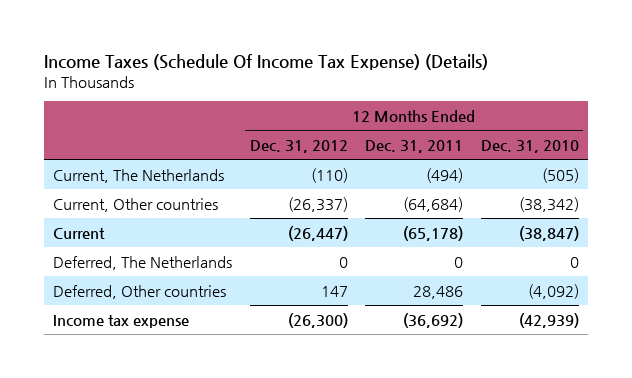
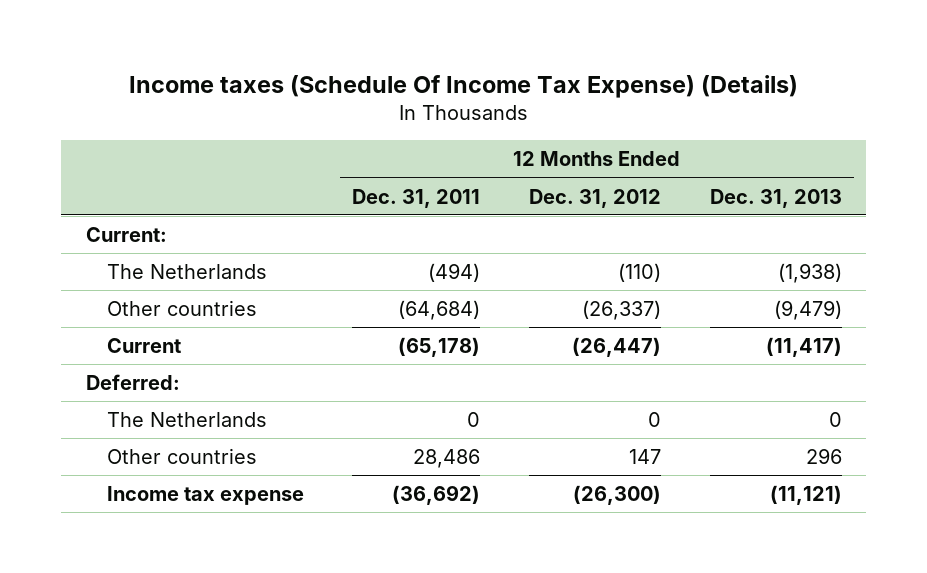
- Income Taxes (Schedule Of Income Tax Expense) (Details)
+ Income taxes (Schedule Of Income Tax Expense) (Details)
- | 12 Months Ended Dec. 31, 2012 | 12 Months Ended Dec. 31, 2011 | 12 Months Ended Dec. 31, 2010
+ | 12 Months Ended Dec. 31, 2011 | 12 Months Ended Dec. 31, 2012 | 12 Months Ended Dec. 31, 2013
- Current, The Netherlands | (110) | (494) | (505)
- Current, Other countries | (26,337) | (64,684) | (38,342)
+ Current:
+ The Netherlands | (494) | (110) | (1,938)
+ Other countries | (64,684) | (26,337) | (9,479)
- Deferred, The Netherlands | 0 | 0 | 0
- Deferred, Other countries | 147 | 28,486 | (4,092)
+ Deferred:
+ The Netherlands | 0 | 0 | 0
+ Other countries | 28,486 | 147 | 296

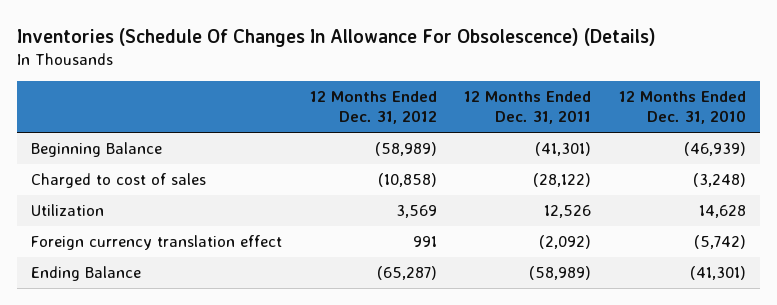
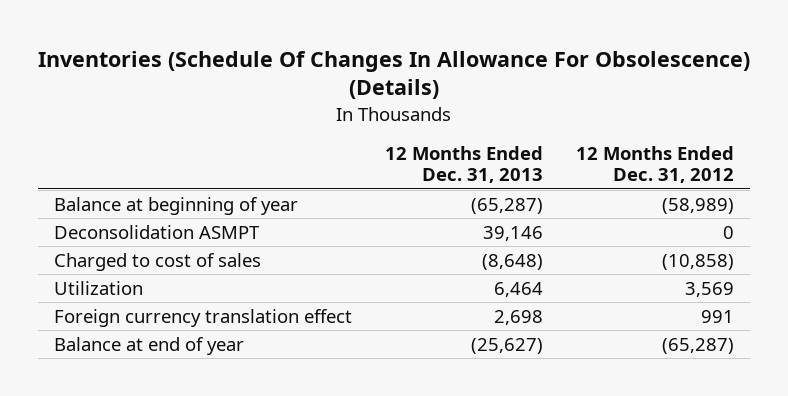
- | 12 Months Ended Dec. 31, 2012 | 12 Months Ended Dec. 31, 2011 | 12 Months Ended Dec. 31, 2010
+ | 12 Months Ended Dec. 31, 2013 | 12 Months Ended Dec. 31, 2012
- Beginning Balance | (58,989) | (41,301) | (46,939)
+ Balance at beginning of year | (65,287) | (58,989)
+ Deconsolidation ASMPT | 39,146 | 0
- Ending Balance | (65,287) | (58,989) | (41,301)
+ Balance at end of year | (25,627) | (65,287)

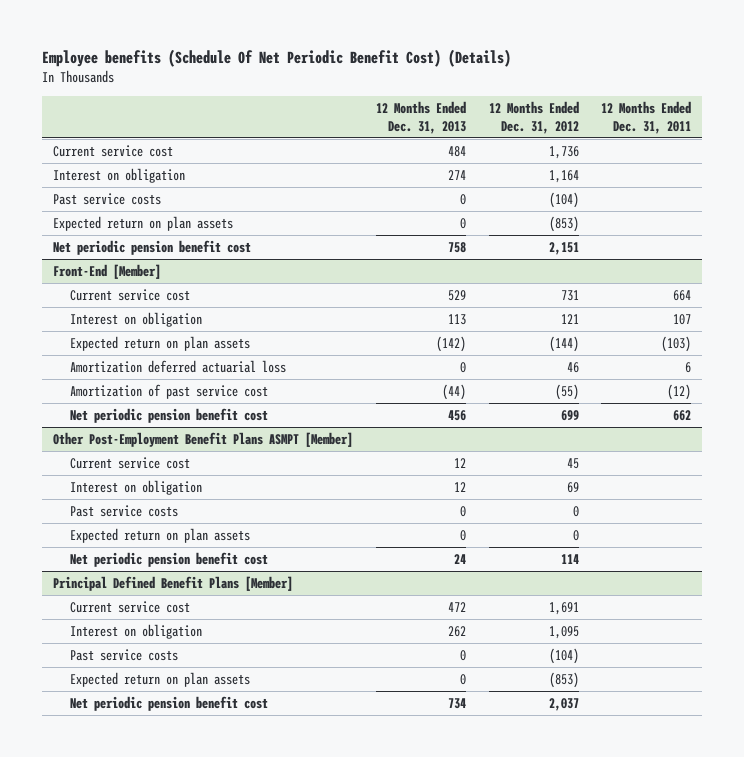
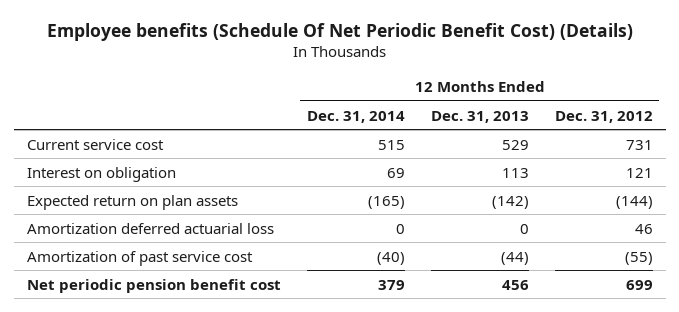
- | 12 Months Ended Dec. 31, 2013 | 12 Months Ended Dec. 31, 2012 | 12 Months Ended Dec. 31, 2011
+ | 12 Months Ended Dec. 31, 2014 | 12 Months Ended Dec. 31, 2013 | 12 Months Ended Dec. 31, 2012
- Current service cost | 484 | 1,736 |
- Interest on obligation | 274 | 1,164 |
- Past service costs | 0 | (104) |
- Expected return on plan assets | 0 | (853) |
- Net periodic pension benefit cost | 758 | 2,151 |
- Front-End [Member]
- Other Post-Employment Benefit Plans ASMPT [Member]
- Current service cost | 12 | 45 |
- Interest on obligation | 12 | 69 |
- Past service costs | 0 | 0 |
- Expected return on plan assets | 0 | 0 |
- Net periodic pension benefit cost | 24 | 114 |
- Principal Defined Benefit Plans [Member]
- Current service cost | 472 | 1,691 |
- Interest on obligation | 262 | 1,095 |
- Past service costs | 0 | (104) |
- Expected return on plan assets | 0 | (853) |
- Net periodic pension benefit cost | 734 | 2,037 |

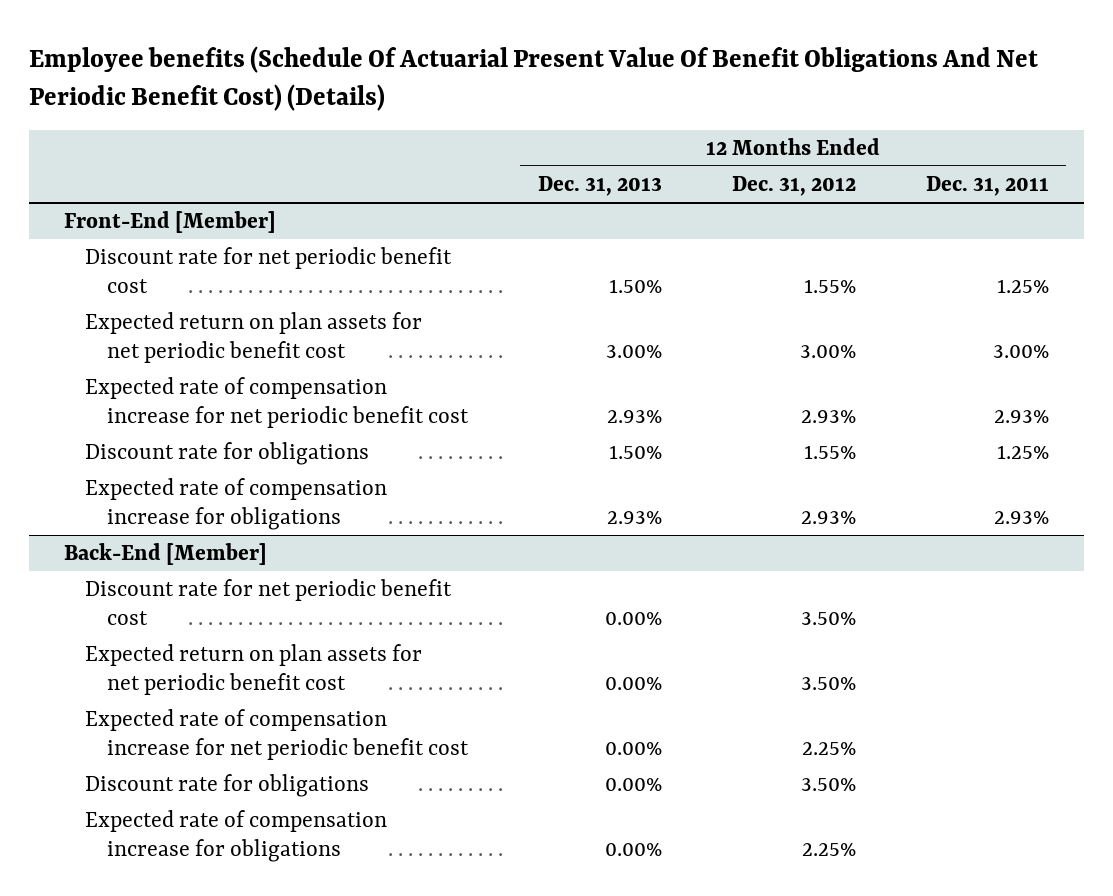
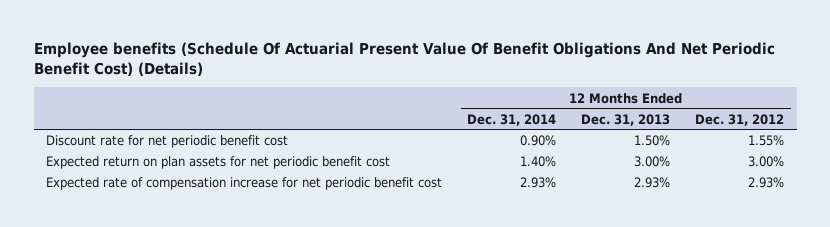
- | 12 Months Ended Dec. 31, 2013 | 12 Months Ended Dec. 31, 2012 | 12 Months Ended Dec. 31, 2011
+ | 12 Months Ended Dec. 31, 2014 | 12 Months Ended Dec. 31, 2013 | 12 Months Ended Dec. 31, 2012
- Front-End [Member]
- Discount rate for obligations | 1.50% | 1.55% | 1.25%
- Expected rate of compensation increase for obligations | 2.93% | 2.93% | 2.93%
- Back-End [Member]
- Discount rate for net periodic benefit cost | 0.00% | 3.50% |
- Expected return on plan assets for net periodic benefit cost | 0.00% | 3.50% |
- Expected rate of compensation increase for net periodic benefit cost | 0.00% | 2.25% |
- Discount rate for obligations | 0.00% | 3.50% |
- Expected rate of compensation increase for obligations | 0.00% | 2.25% |

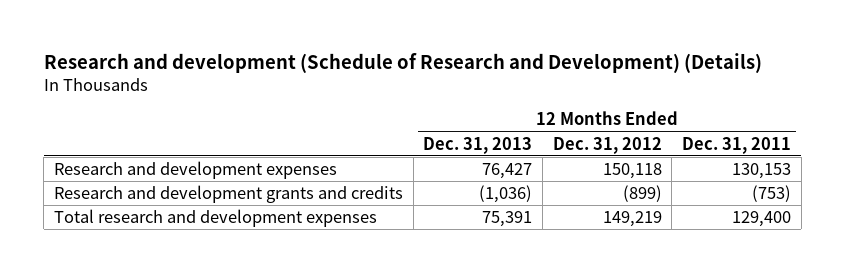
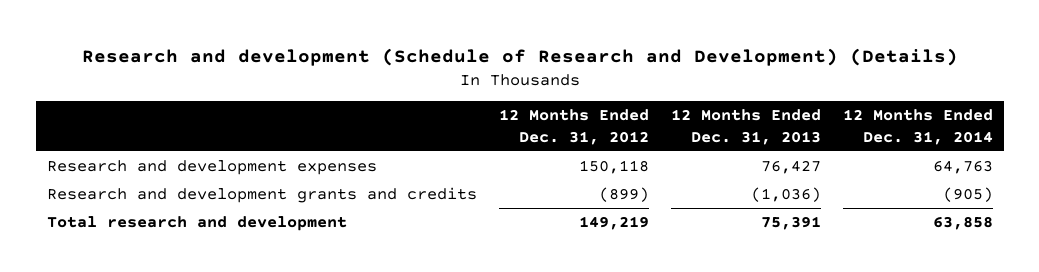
- | 12 Months Ended Dec. 31, 2013 | 12 Months Ended Dec. 31, 2012 | 12 Months Ended Dec. 31, 2011
+ | 12 Months Ended Dec. 31, 2012 | 12 Months Ended Dec. 31, 2013 | 12 Months Ended Dec. 31, 2014
- Total research and development expenses | 75,391 | 149,219 | 129,400
+ Total research and development | 149,219 | 75,391 | 63,858

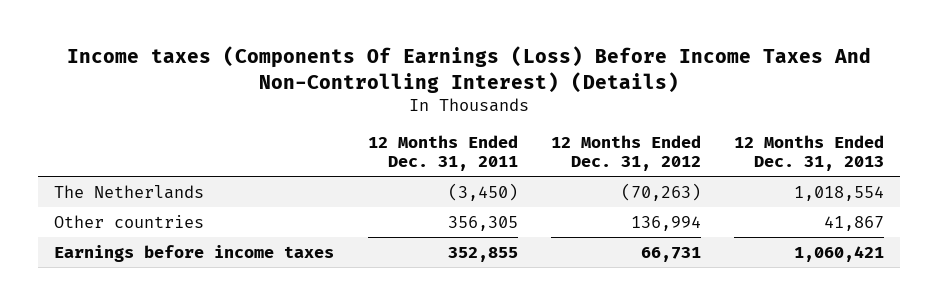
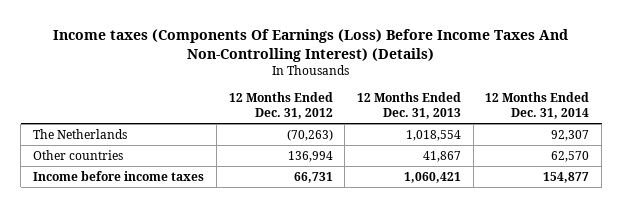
- | 12 Months Ended Dec. 31, 2011 | 12 Months Ended Dec. 31, 2012 | 12 Months Ended Dec. 31, 2013
+ | 12 Months Ended Dec. 31, 2012 | 12 Months Ended Dec. 31, 2013 | 12 Months Ended Dec. 31, 2014
- Earnings before income taxes | 352,855 | 66,731 | 1,060,421
+ Income before income taxes | 66,731 | 1,060,421 | 154,877

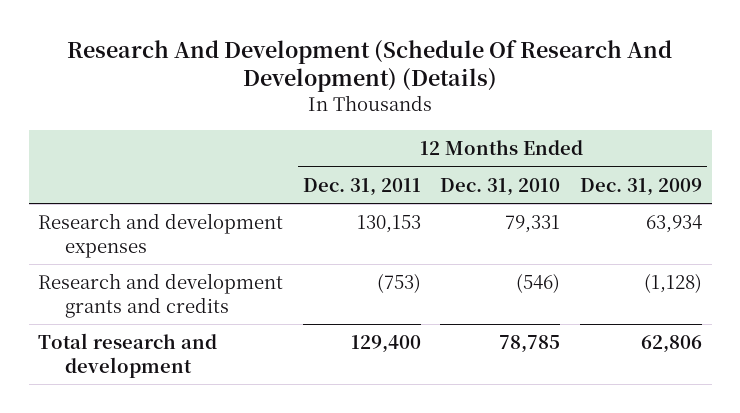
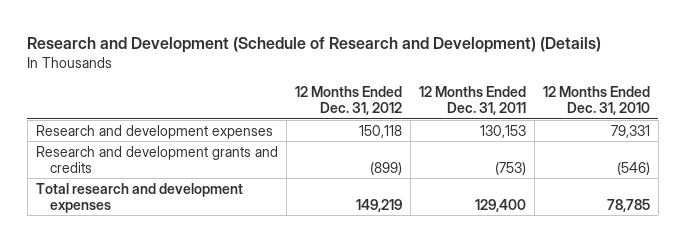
- Research And Development (Schedule Of Research And Development) (Details)
+ Research and Development (Schedule of Research and Development) (Details)
- | 12 Months Ended Dec. 31, 2011 | 12 Months Ended Dec. 31, 2010 | 12 Months Ended Dec. 31, 2009
+ | 12 Months Ended Dec. 31, 2012 | 12 Months Ended Dec. 31, 2011 | 12 Months Ended Dec. 31, 2010
- Total research and development | 129,400 | 78,785 | 62,806
+ Total research and development expenses | 149,219 | 129,400 | 78,785

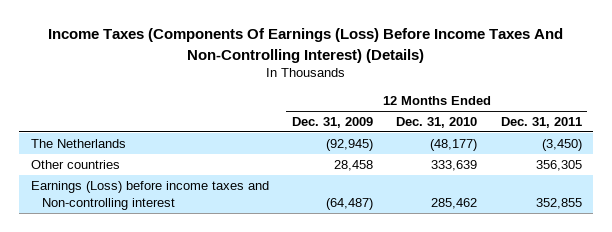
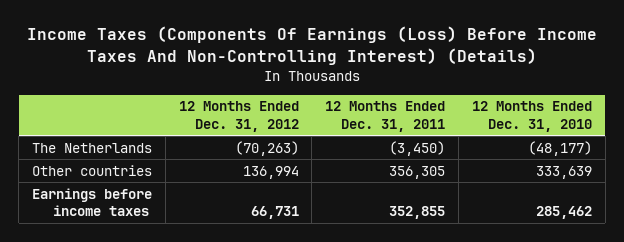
- | 12 Months Ended Dec. 31, 2009 | 12 Months Ended Dec. 31, 2010 | 12 Months Ended Dec. 31, 2011
+ | 12 Months Ended Dec. 31, 2012 | 12 Months Ended Dec. 31, 2011 | 12 Months Ended Dec. 31, 2010
- Earnings (Loss) before income taxes and Non-controlling interest | (64,487) | 285,462 | 352,855
+ Earnings before income taxes | 66,731 | 352,855 | 285,462

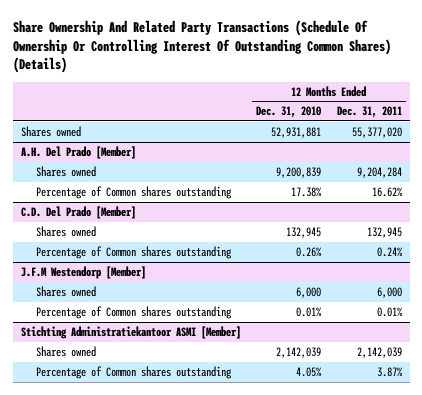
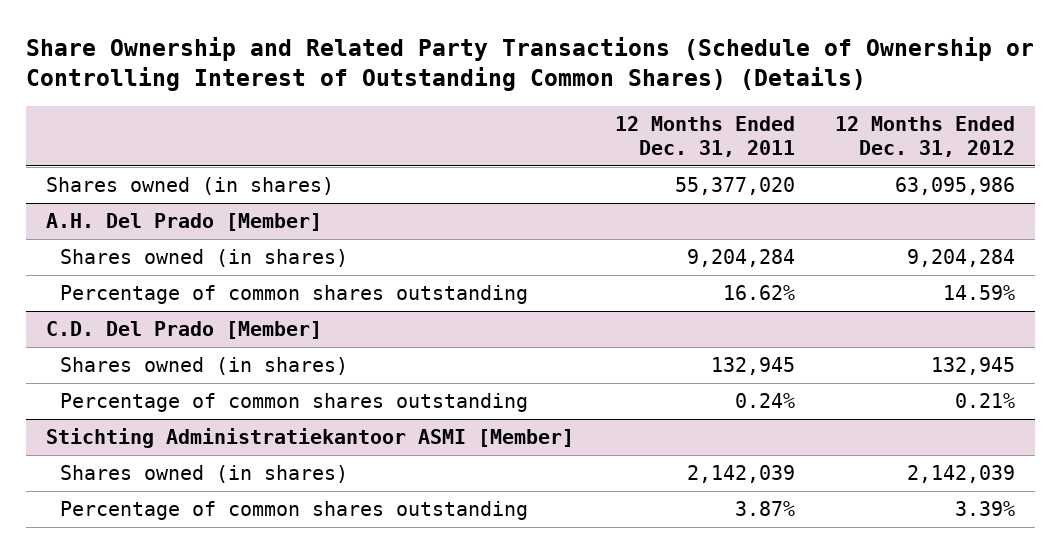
- Share Ownership And Related Party Transactions (Schedule Of Ownership Or Controlling Interest Of Outstanding Common Shares) (Details)
+ Share Ownership and Related Party Transactions (Schedule of Ownership or Controlling Interest of Outstanding Common Shares) (Details)
- | 12 Months Ended Dec. 31, 2010 | 12 Months Ended Dec. 31, 2011
+ | 12 Months Ended Dec. 31, 2011 | 12 Months Ended Dec. 31, 2012
- Shares owned | 52,931,881 | 55,377,020
+ Shares owned (in shares) | 55,377,020 | 63,095,986
@ A.H. Del Prado [Member]
- Shares owned | 9,200,839 | 9,204,284
- Percentage of Common shares outstanding | 17.38% | 16.62%
+ Shares owned (in shares) | 9,204,284 | 9,204,284
+ Percentage of common shares outstanding | 16.62% | 14.59%
@ C.D. Del Prado [Member]
- Shares owned | 132,945 | 132,945
- Percentage of Common shares outstanding | 0.26% | 0.24%
- J.F.M Westendorp [Member]
- Shares owned | 6,000 | 6,000
- Percentage of Common shares outstanding | 0.01% | 0.01%
@ C.D. Del Prado [Member]
+ Shares owned (in shares) | 132,945 | 132,945
+ Percentage of common shares outstanding | 0.24% | 0.21%
@ Stichting Administratiekantoor ASMI [Member]
- Shares owned | 2,142,039 | 2,142,039
- Percentage of Common shares outstanding | 4.05% | 3.87%
+ Shares owned (in shares) | 2,142,039 | 2,142,039
+ Percentage of common shares outstanding | 3.87% | 3.39%

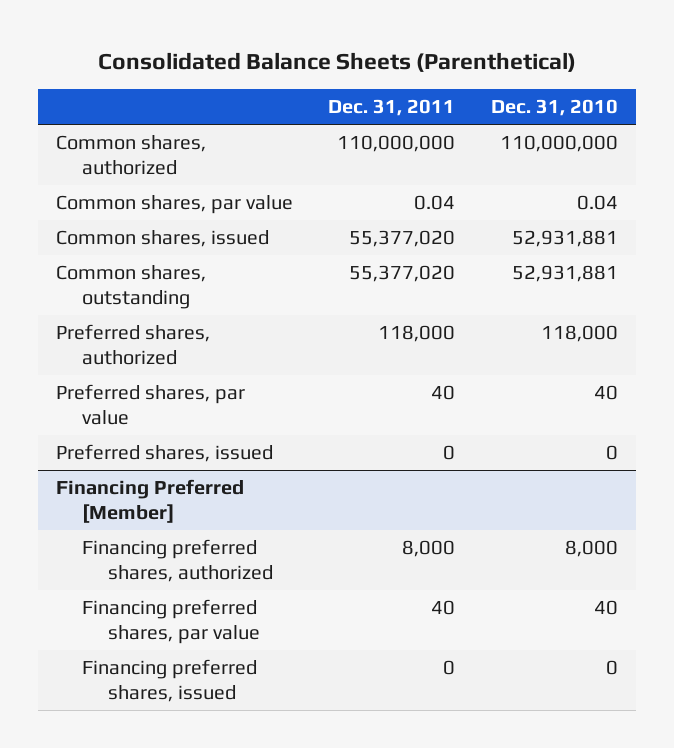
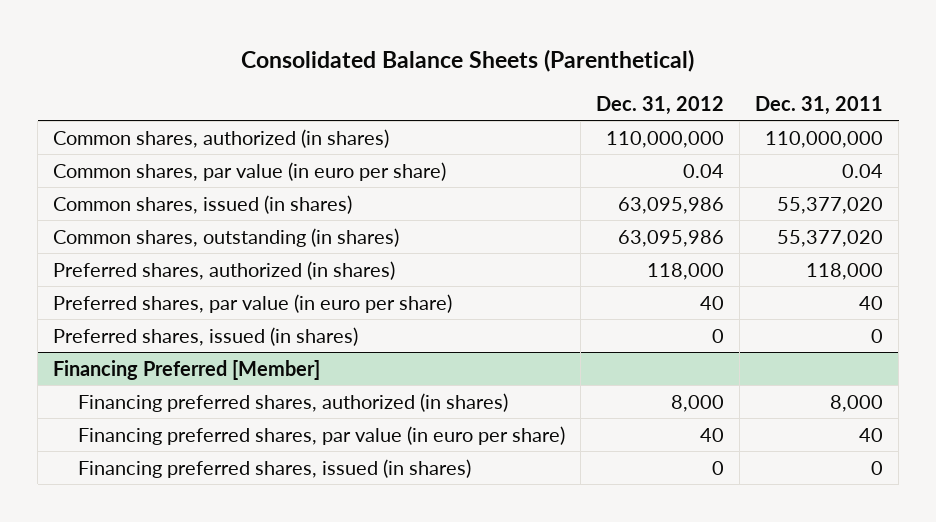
- | Dec. 31, 2011 | Dec. 31, 2010
+ | Dec. 31, 2012 | Dec. 31, 2011
- Common shares, authorized | 110,000,000 | 110,000,000
- Common shares, par value | 0.04 | 0.04
- Common shares, issued | 55,377,020 | 52,931,881
- Common shares, outstanding | 55,377,020 | 52,931,881
- Preferred shares, authorized | 118,000 | 118,000
- Preferred shares, par value | 40 | 40
- Preferred shares, issued | 0 | 0
+ Common shares, authorized (in shares) | 110,000,000 | 110,000,000
+ Common shares, par value (in euro per share) | 0.04 | 0.04
+ Common shares, issued (in shares) | 63,095,986 | 55,377,020
+ Common shares, outstanding (in shares) | 63,095,986 | 55,377,020
+ Preferred shares, authorized (in shares) | 118,000 | 118,000
+ Preferred shares, par value (in euro per share) | 40 | 40
+ Preferred shares, issued (in shares) | 0 | 0
@ Financing Preferred [Member]
- Financing preferred shares, authorized | 8,000 | 8,000
- Financing preferred shares, par value | 40 | 40
- Financing preferred shares, issued | 0 | 0
+ Financing preferred shares, authorized (in shares) | 8,000 | 8,000
+ Financing preferred shares, par value (in euro per share) | 40 | 40
+ Financing preferred shares, issued (in shares) | 0 | 0

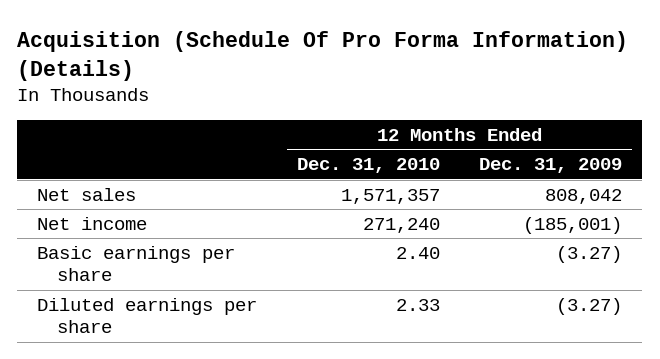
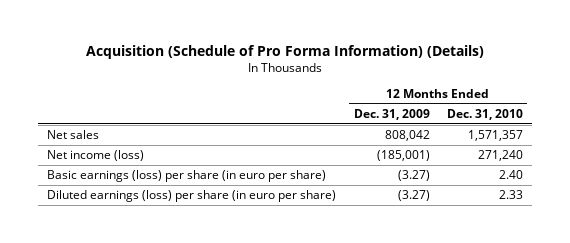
- Acquisition (Schedule Of Pro Forma Information) (Details)
+ Acquisition (Schedule of Pro Forma Information) (Details)
- | 12 Months Ended Dec. 31, 2010 | 12 Months Ended Dec. 31, 2009
+ | 12 Months Ended Dec. 31, 2009 | 12 Months Ended Dec. 31, 2010
- Net income | 271,240 | (185,001)
- Basic earnings per share | 2.40 | (3.27)
- Diluted earnings per share | 2.33 | (3.27)
+ Net income (loss) | (185,001) | 271,240
+ Basic earnings (loss) per share (in euro per share) | (3.27) | 2.40
+ Diluted earnings (loss) per share (in euro per share) | (3.27) | 2.33

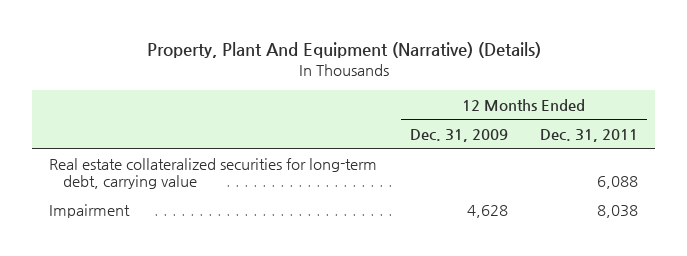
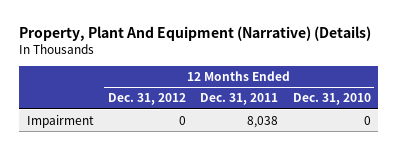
- | 12 Months Ended Dec. 31, 2009 | 12 Months Ended Dec. 31, 2011
+ | 12 Months Ended Dec. 31, 2012 | 12 Months Ended Dec. 31, 2011 | 12 Months Ended Dec. 31, 2010
- Real estate collateralized securities for long-term debt, carrying value | | 6,088

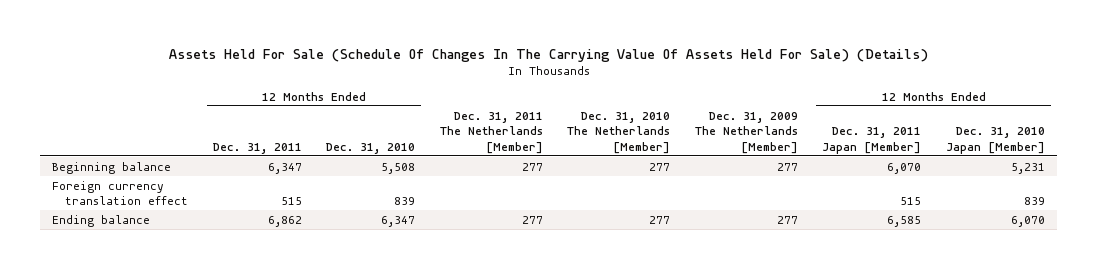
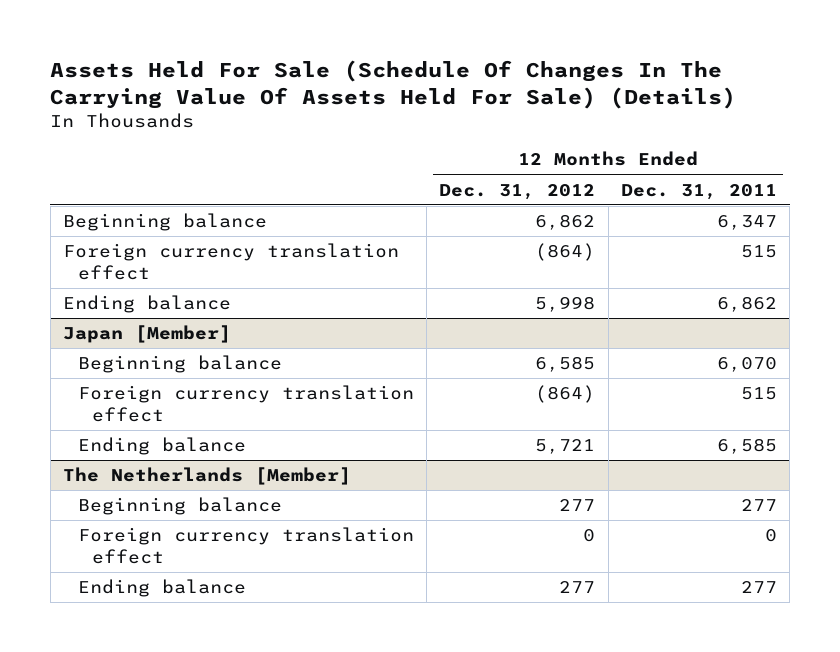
- | 12 Months Ended Dec. 31, 2011 | 12 Months Ended Dec. 31, 2010 | Dec. 31, 2011 The Netherlands [Member] | Dec. 31, 2010 The Netherlands [Member] | Dec. 31, 2009 The Netherlands [Member] | 12 Months Ended Dec. 31, 2011 Japan [Member] | 12 Months Ended Dec. 31, 2010 Japan [Member]
+ | 12 Months Ended Dec. 31, 2012 | 12 Months Ended Dec. 31, 2011
+ Japan [Member]
+ Beginning balance | 6,585 | 6,070
+ Foreign currency translation effect | (864) | 515
+ Ending balance | 5,721 | 6,585
+ The Netherlands [Member]
+ Beginning balance | 277 | 277
+ Foreign currency translation effect | 0 | 0
+ Ending balance | 277 | 277

